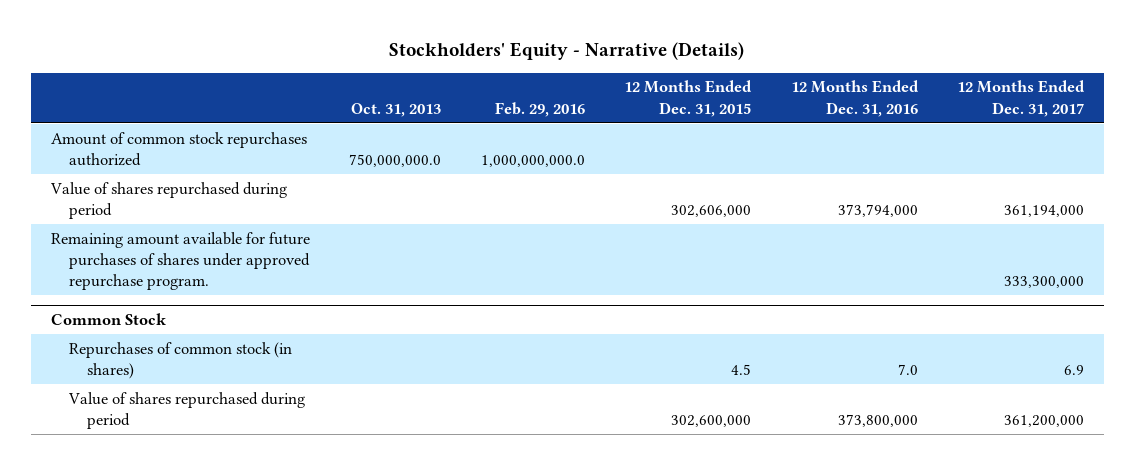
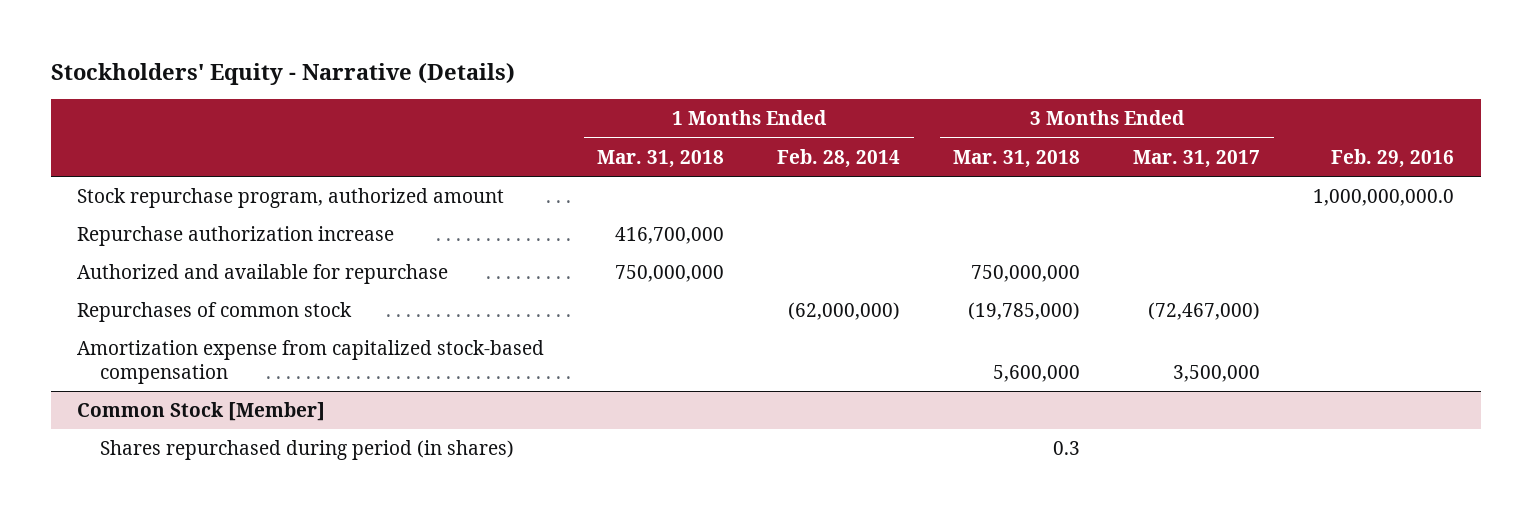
- | Oct. 31, 2013 | Feb. 29, 2016 | 12 Months Ended Dec. 31, 2015 | 12 Months Ended Dec. 31, 2016 | 12 Months Ended Dec. 31, 2017
+ | 1 Months Ended Mar. 31, 2018 | 1 Months Ended Feb. 28, 2014 | 3 Months Ended Mar. 31, 2018 | 3 Months Ended Mar. 31, 2017 | Feb. 29, 2016
- Amount of common stock repurchases authorized | 750,000,000.0 | 1,000,000,000.0 | | |
- Value of shares repurchased during period | | | 302,606,000 | 373,794,000 | 361,194,000
- Remaining amount available for future purchases of shares under approved repurchase program. | | | | | 333,300,000
- Common Stock
- Repurchases of common stock (in shares) | | | 4.5 | 7.0 | 6.9
- Value of shares repurchased during period | | | 302,600,000 | 373,800,000 | 361,200,000
+ Stock repurchase program, authorized amount | | | | | 1,000,000,000.0
+ Repurchase authorization increase | 416,700,000 | | | |
+ Authorized and available for repurchase | 750,000,000 | | 750,000,000 | |
+ Repurchases of common stock | | (62,000,000) | (19,785,000) | (72,467,000) |
+ Amortization expense from capitalized stock-based compensation | | | 5,600,000 | 3,500,000 |
+ Common Stock [Member]
+ Shares repurchased during period (in shares) | | | 0.3 | |

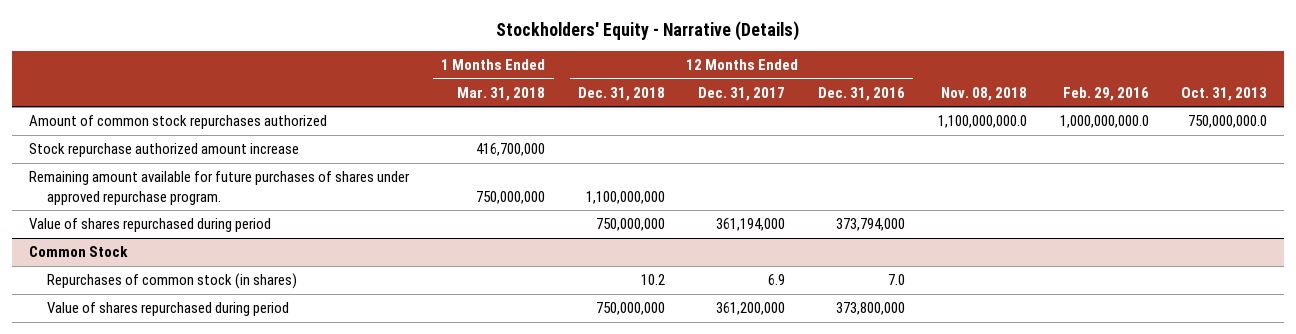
- | 1 Months Ended Mar. 31, 2018 | 1 Months Ended Feb. 28, 2014 | 3 Months Ended Mar. 31, 2018 | 3 Months Ended Mar. 31, 2017 | Feb. 29, 2016
+ | 1 Months Ended Mar. 31, 2018 | 12 Months Ended Dec. 31, 2018 | 12 Months Ended Dec. 31, 2017 | 12 Months Ended Dec. 31, 2016 | Nov. 08, 2018 | Feb. 29, 2016 | Oct. 31, 2013
- Stock repurchase program, authorized amount | | | | | 1,000,000,000.0
- Repurchase authorization increase | 416,700,000 | | | |
- Authorized and available for repurchase | 750,000,000 | | 750,000,000 | |
- Repurchases of common stock | | (62,000,000) | (19,785,000) | (72,467,000) |
- Amortization expense from capitalized stock-based compensation | | | 5,600,000 | 3,500,000 |
- Common Stock [Member]
- Shares repurchased during period (in shares) | | | 0.3 | |
+ Amount of common stock repurchases authorized | | | | | 1,100,000,000.0 | 1,000,000,000.0 | 750,000,000.0
+ Stock repurchase authorized amount increase | 416,700,000 | | | | | |
+ Remaining amount available for future purchases of shares under approved repurchase program. | 750,000,000 | 1,100,000,000 | | | | |
+ Value of shares repurchased during period | | 750,000,000 | 361,194,000 | 373,794,000 | | |
+ Common Stock
+ Repurchases of common stock (in shares) | | 10.2 | 6.9 | 7.0 | | |
+ Value of shares repurchased during period | | 750,000,000 | 361,200,000 | 373,800,000 | | |

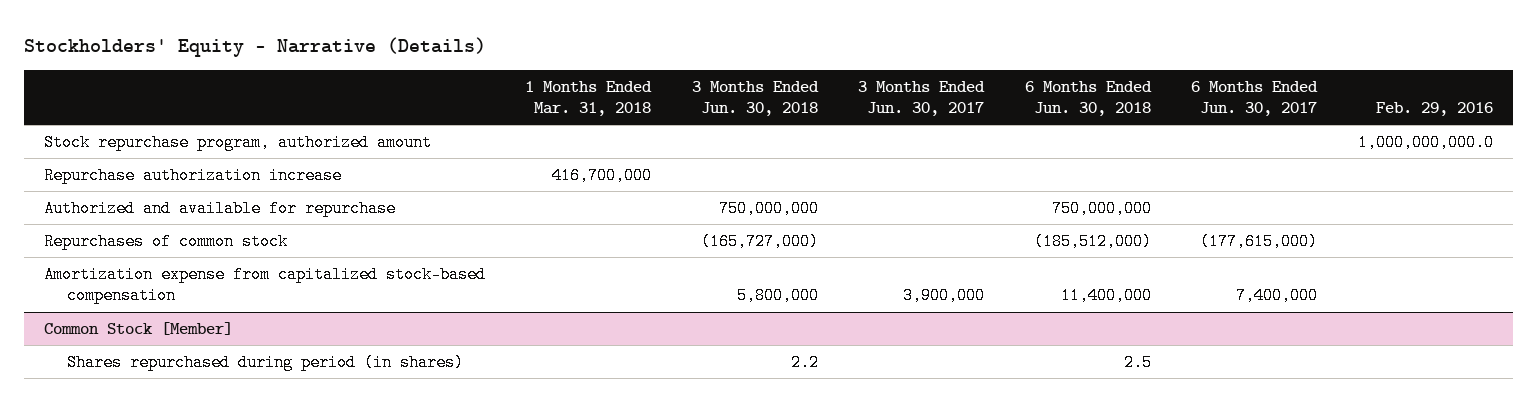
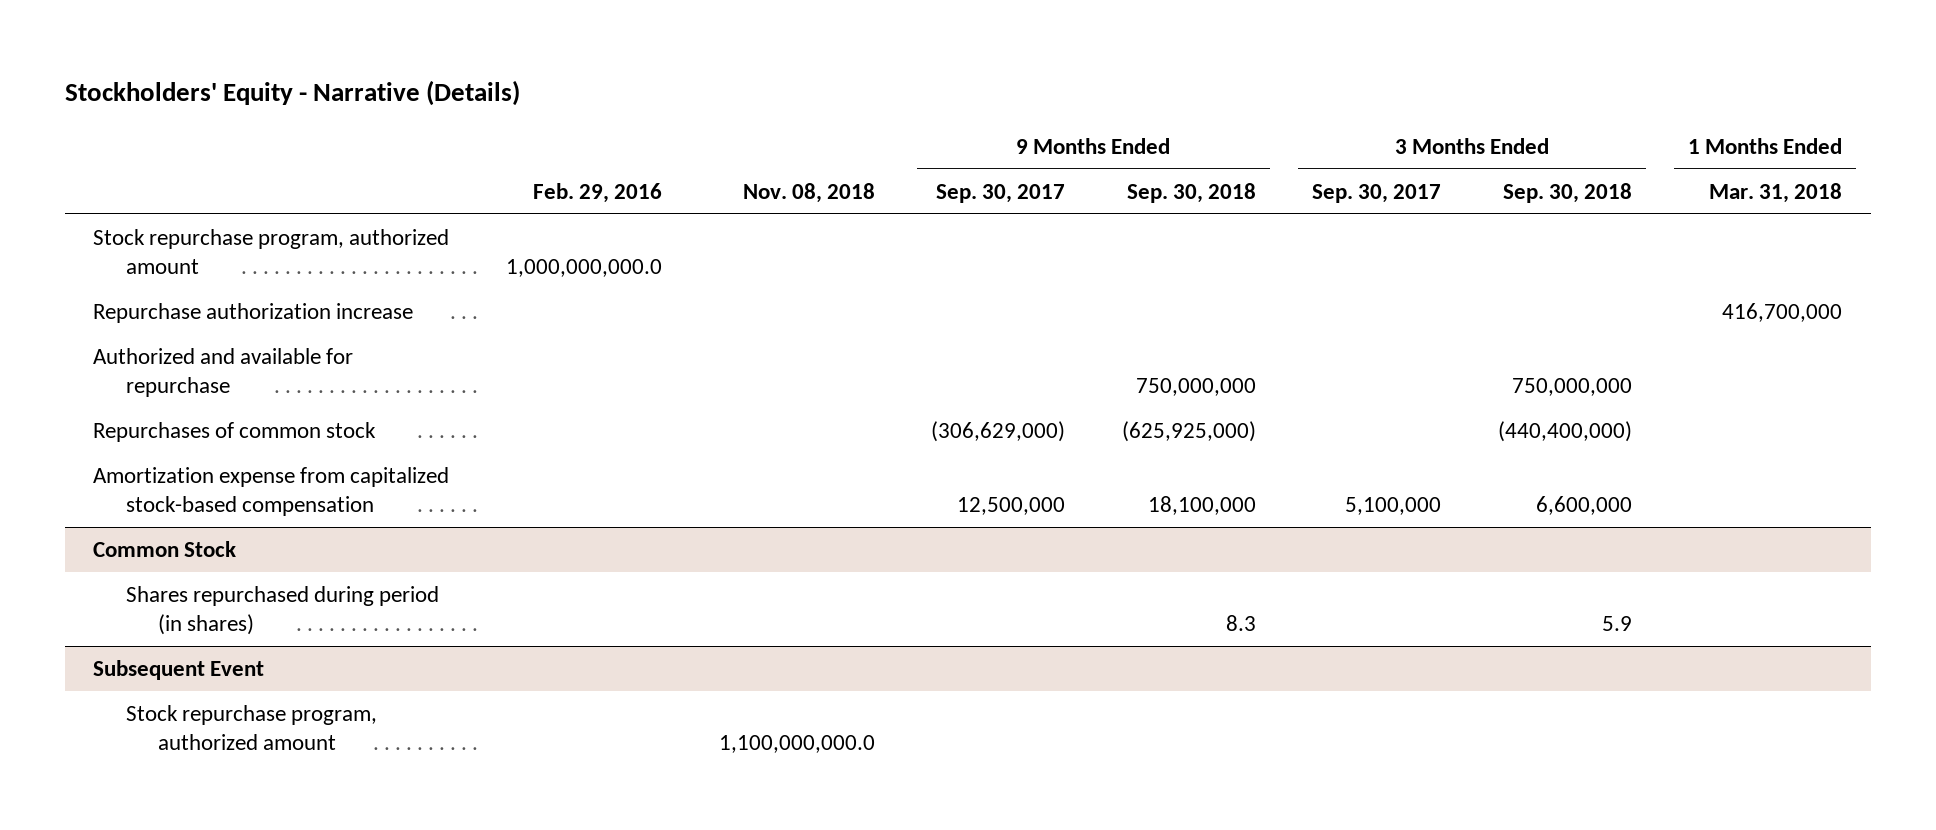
- | 1 Months Ended Mar. 31, 2018 | 3 Months Ended Jun. 30, 2018 | 3 Months Ended Jun. 30, 2017 | 6 Months Ended Jun. 30, 2018 | 6 Months Ended Jun. 30, 2017 | Feb. 29, 2016
+ | Feb. 29, 2016 | Nov. 08, 2018 | 9 Months Ended Sep. 30, 2017 | 9 Months Ended Sep. 30, 2018 | 3 Months Ended Sep. 30, 2017 | 3 Months Ended Sep. 30, 2018 | 1 Months Ended Mar. 31, 2018
- Common Stock [Member]
+ Common Stock
+ Subsequent Event
+ Stock repurchase program, authorized amount | | 1,100,000,000.0 | | | | |

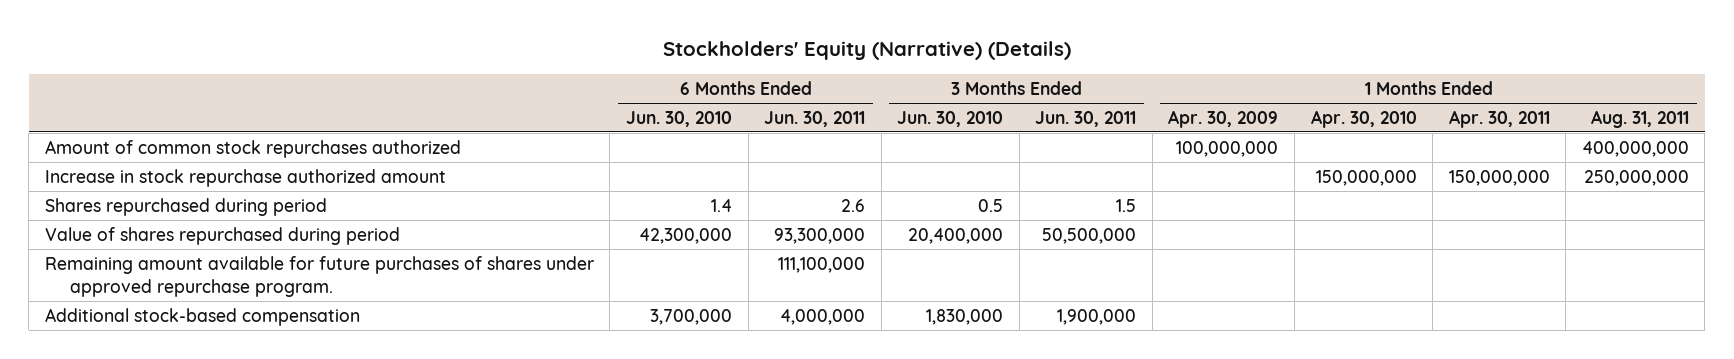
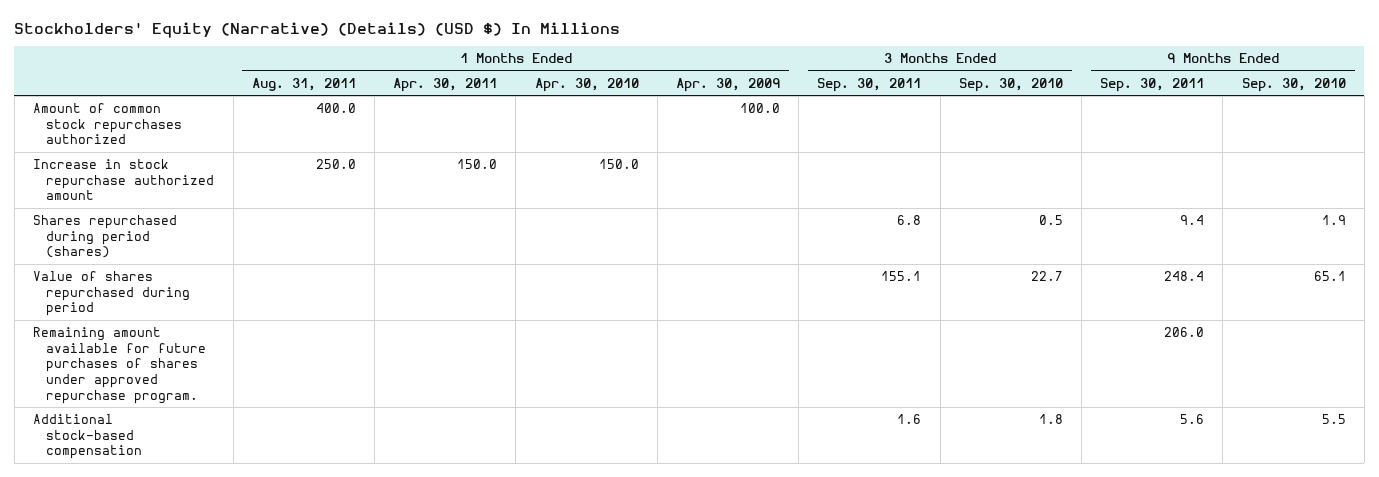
- Stockholders' Equity (Narrative) (Details)
+ Stockholders' Equity (Narrative) (Details) (USD $) In Millions
- | 6 Months Ended Jun. 30, 2010 | 6 Months Ended Jun. 30, 2011 | 3 Months Ended Jun. 30, 2010 | 3 Months Ended Jun. 30, 2011 | 1 Months Ended Apr. 30, 2009 | 1 Months Ended Apr. 30, 2010 | 1 Months Ended Apr. 30, 2011 | 1 Months Ended Aug. 31, 2011
+ | 1 Months Ended Aug. 31, 2011 | 1 Months Ended Apr. 30, 2011 | 1 Months Ended Apr. 30, 2010 | 1 Months Ended Apr. 30, 2009 | 3 Months Ended Sep. 30, 2011 | 3 Months Ended Sep. 30, 2010 | 9 Months Ended Sep. 30, 2011 | 9 Months Ended Sep. 30, 2010
- Amount of common stock repurchases authorized | | | | | 100,000,000 | | | 400,000,000
- Increase in stock repurchase authorized amount | | | | | | 150,000,000 | 150,000,000 | 250,000,000
- Shares repurchased during period | 1.4 | 2.6 | 0.5 | 1.5 | | | |
+ Amount of common stock repurchases authorized | 400.0 | | | 100.0 | | | |
+ Increase in stock repurchase authorized amount | 250.0 | 150.0 | 150.0 | | | | |
+ Shares repurchased during period (shares) | | | | | 6.8 | 0.5 | 9.4 | 1.9

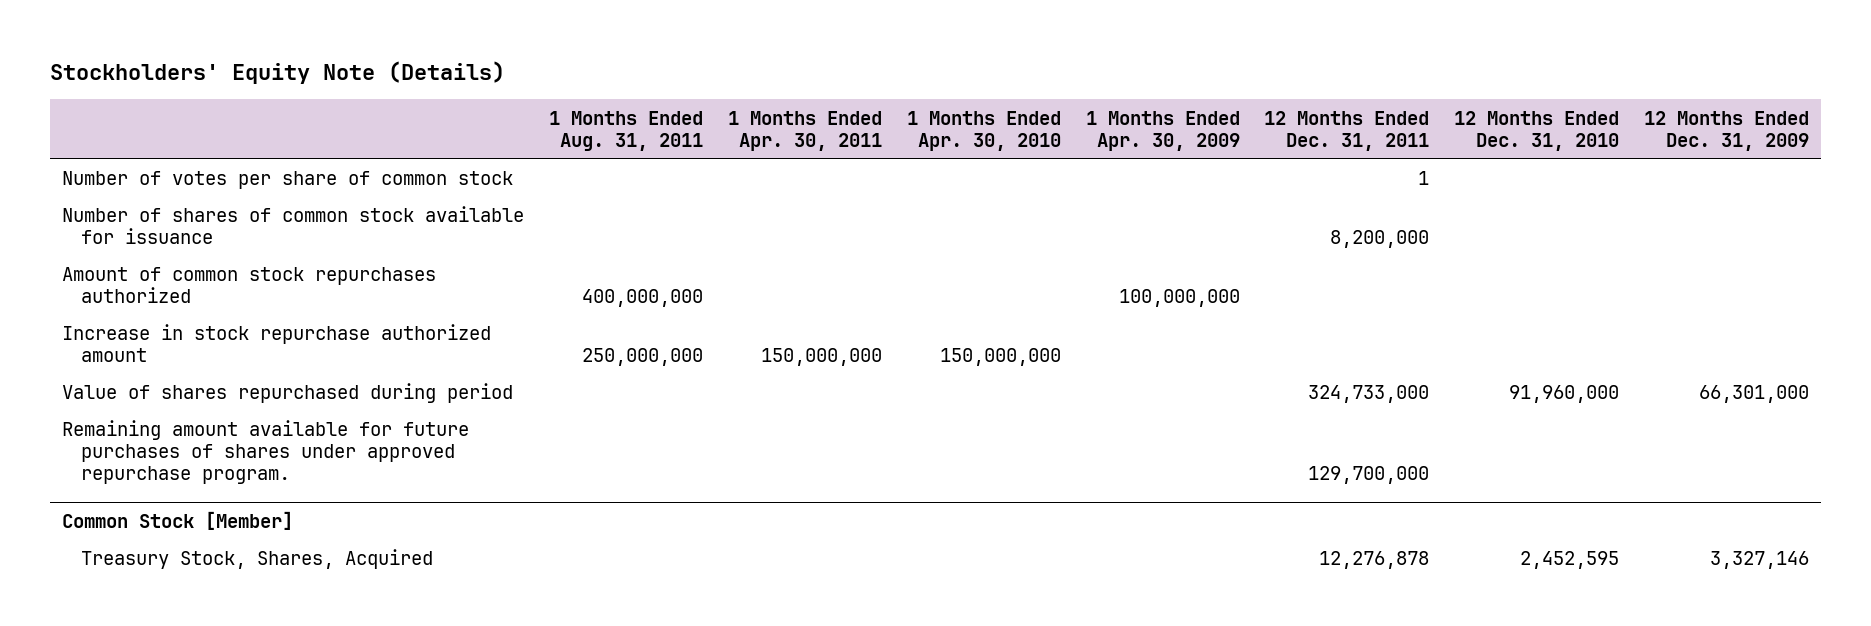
- Stockholders' Equity (Narrative) (Details) (USD $) In Millions
+ Stockholders' Equity Note (Details)
- | 1 Months Ended Aug. 31, 2011 | 1 Months Ended Apr. 30, 2011 | 1 Months Ended Apr. 30, 2010 | 1 Months Ended Apr. 30, 2009 | 3 Months Ended Sep. 30, 2011 | 3 Months Ended Sep. 30, 2010 | 9 Months Ended Sep. 30, 2011 | 9 Months Ended Sep. 30, 2010
+ | 1 Months Ended Aug. 31, 2011 | 1 Months Ended Apr. 30, 2011 | 1 Months Ended Apr. 30, 2010 | 1 Months Ended Apr. 30, 2009 | 12 Months Ended Dec. 31, 2011 | 12 Months Ended Dec. 31, 2010 | 12 Months Ended Dec. 31, 2009
- Amount of common stock repurchases authorized | 400.0 | | | 100.0 | | | |
- Increase in stock repurchase authorized amount | 250.0 | 150.0 | 150.0 | | | | |
- Shares repurchased during period (shares) | | | | | 6.8 | 0.5 | 9.4 | 1.9
+ Number of votes per share of common stock | | | | | 1 | |
+ Number of shares of common stock available for issuance | | | | | 8,200,000 | |
+ Amount of common stock repurchases authorized | 400,000,000 | | | 100,000,000 | | |
+ Increase in stock repurchase authorized amount | 250,000,000 | 150,000,000 | 150,000,000 | | | |
- Additional stock-based compensation | | | | | 1.6 | 1.8 | 5.6 | 5.5
+ Common Stock [Member]
+ Treasury Stock, Shares, Acquired | | | | | 12,276,878 | 2,452,595 | 3,327,146

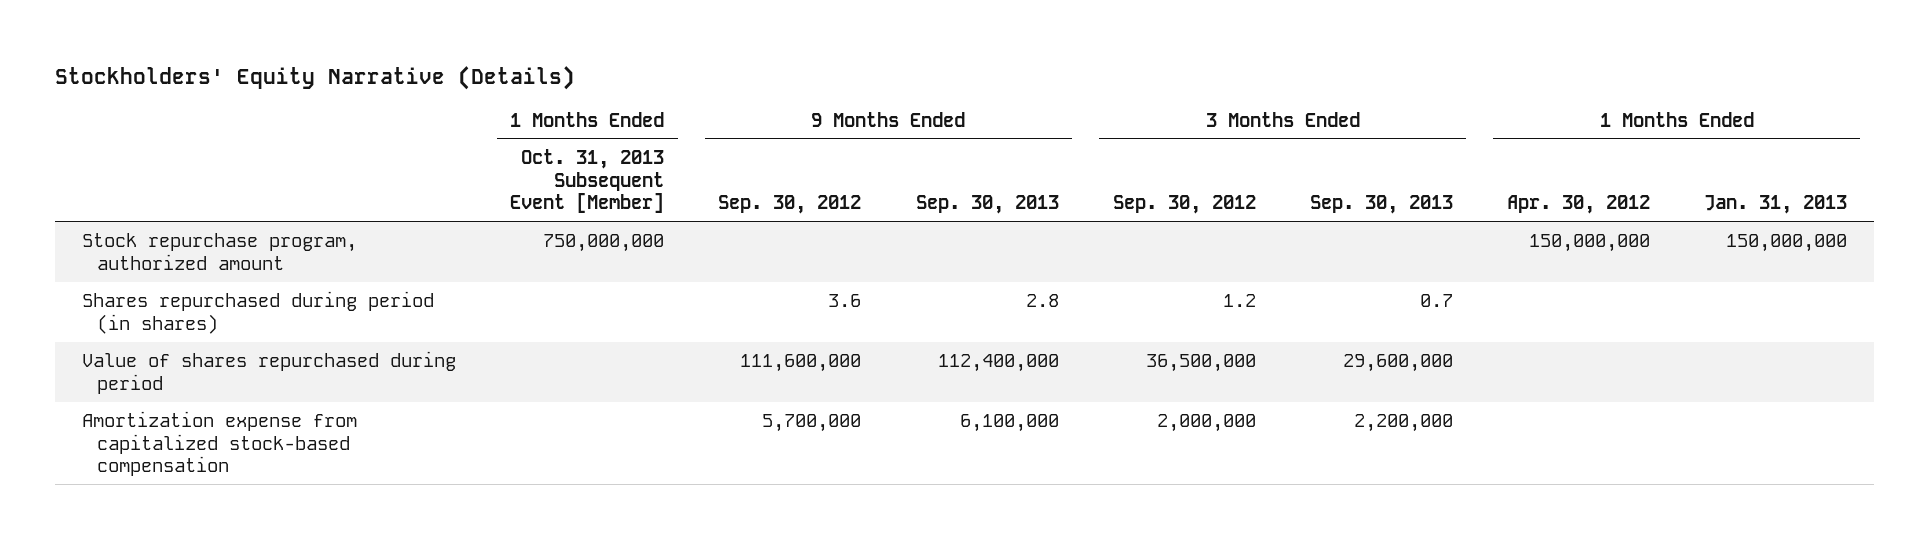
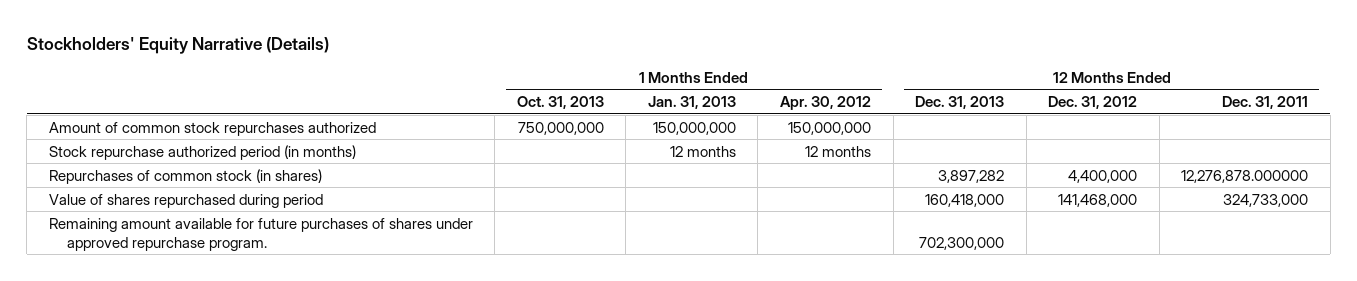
- | 1 Months Ended Oct. 31, 2013 Subsequent Event [Member] | 9 Months Ended Sep. 30, 2012 | 9 Months Ended Sep. 30, 2013 | 3 Months Ended Sep. 30, 2012 | 3 Months Ended Sep. 30, 2013 | 1 Months Ended Apr. 30, 2012 | 1 Months Ended Jan. 31, 2013
+ | 1 Months Ended Oct. 31, 2013 | 1 Months Ended Jan. 31, 2013 | 1 Months Ended Apr. 30, 2012 | 12 Months Ended Dec. 31, 2013 | 12 Months Ended Dec. 31, 2012 | 12 Months Ended Dec. 31, 2011
- Stock repurchase program, authorized amount | 750,000,000 | | | | | 150,000,000 | 150,000,000
- Shares repurchased during period (in shares) | | 3.6 | 2.8 | 1.2 | 0.7 | |
+ Amount of common stock repurchases authorized | 750,000,000 | 150,000,000 | 150,000,000 | | |
+ Stock repurchase authorized period (in months) | | 12 months | 12 months | | |
+ Repurchases of common stock (in shares) | | | | 3,897,282 | 4,400,000 | 12,276,878.000000
- Amortization expense from capitalized stock-based compensation | | 5,700,000 | 6,100,000 | 2,000,000 | 2,200,000 | |
+ Remaining amount available for future purchases of shares under approved repurchase program. | | | | 702,300,000 | |

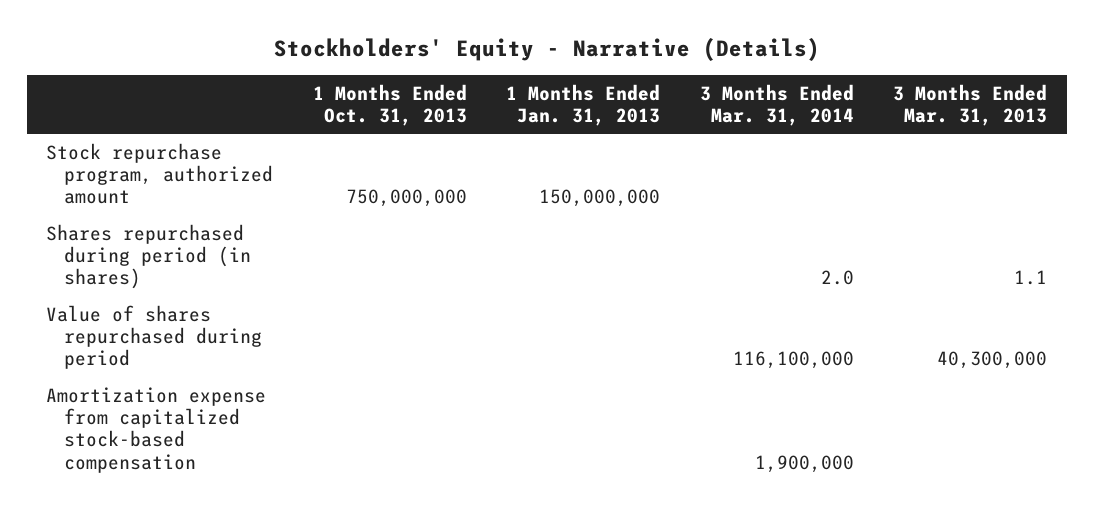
- Stockholders' Equity Narrative (Details)
+ Stockholders' Equity - Narrative (Details)
- | 1 Months Ended Oct. 31, 2013 | 1 Months Ended Jan. 31, 2013 | 1 Months Ended Apr. 30, 2012 | 12 Months Ended Dec. 31, 2013 | 12 Months Ended Dec. 31, 2012 | 12 Months Ended Dec. 31, 2011
+ | 1 Months Ended Oct. 31, 2013 | 1 Months Ended Jan. 31, 2013 | 3 Months Ended Mar. 31, 2014 | 3 Months Ended Mar. 31, 2013
- Amount of common stock repurchases authorized | 750,000,000 | 150,000,000 | 150,000,000 | | |
- Stock repurchase authorized period (in months) | | 12 months | 12 months | | |
- Repurchases of common stock (in shares) | | | | 3,897,282 | 4,400,000 | 12,276,878.000000
+ Stock repurchase program, authorized amount | 750,000,000 | 150,000,000 | |
+ Shares repurchased during period (in shares) | | | 2.0 | 1.1
- Remaining amount available for future purchases of shares under approved repurchase program. | | | | 702,300,000 | |
+ Amortization expense from capitalized stock-based compensation | | | 1,900,000 |

